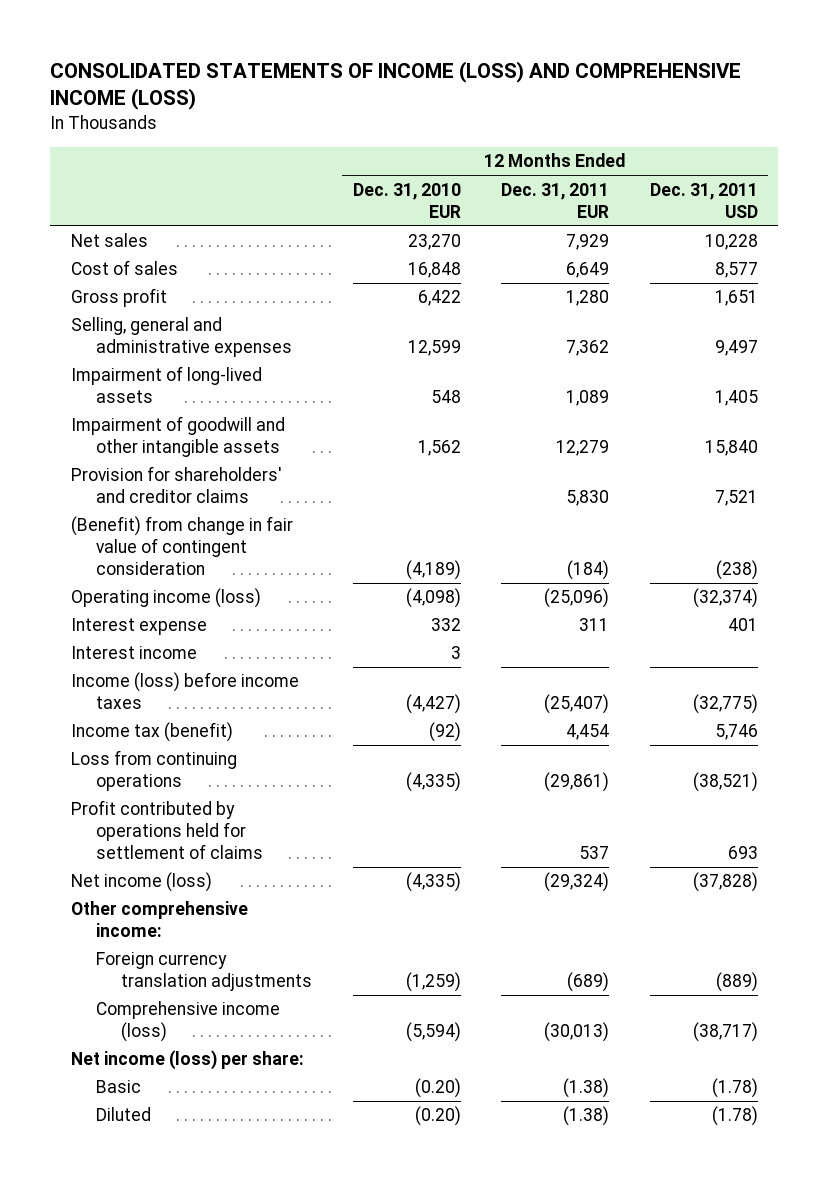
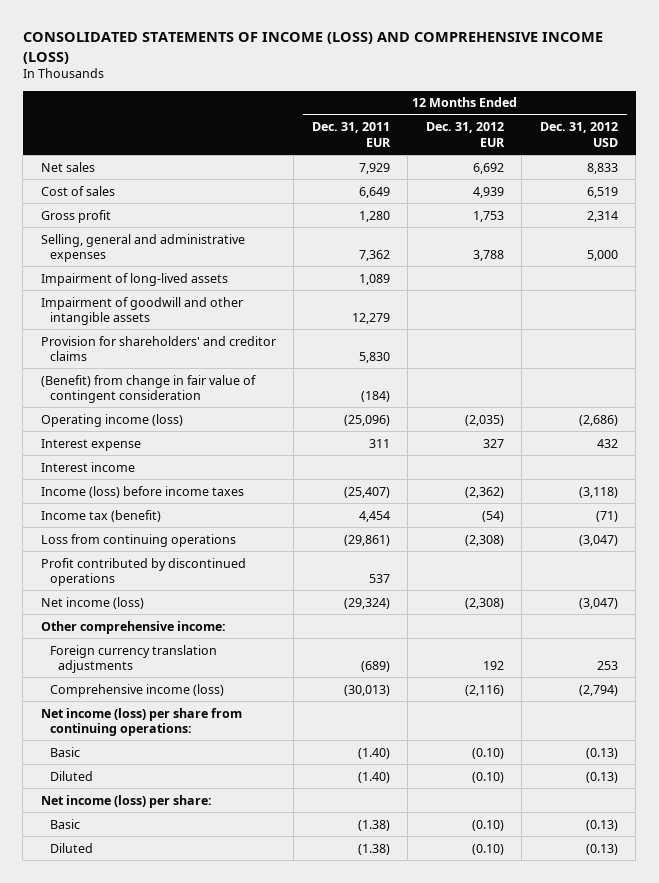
- | 12 Months Ended Dec. 31, 2010 EUR | 12 Months Ended Dec. 31, 2011 EUR | 12 Months Ended Dec. 31, 2011 USD
+ | 12 Months Ended Dec. 31, 2011 EUR | 12 Months Ended Dec. 31, 2012 EUR | 12 Months Ended Dec. 31, 2012 USD
- Profit contributed by operations held for settlement of claims | | 537 | 693
+ Profit contributed by discontinued operations | 537 | |
+ Net income (loss) per share from continuing operations:
+ Basic | (1.40) | (0.10) | (0.13)
+ Diluted | (1.40) | (0.10) | (0.13)

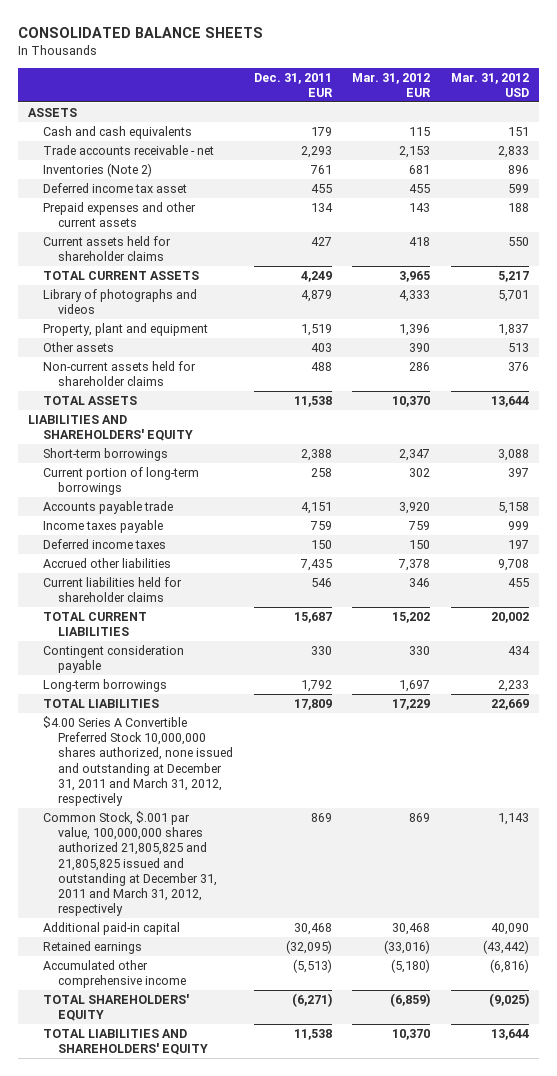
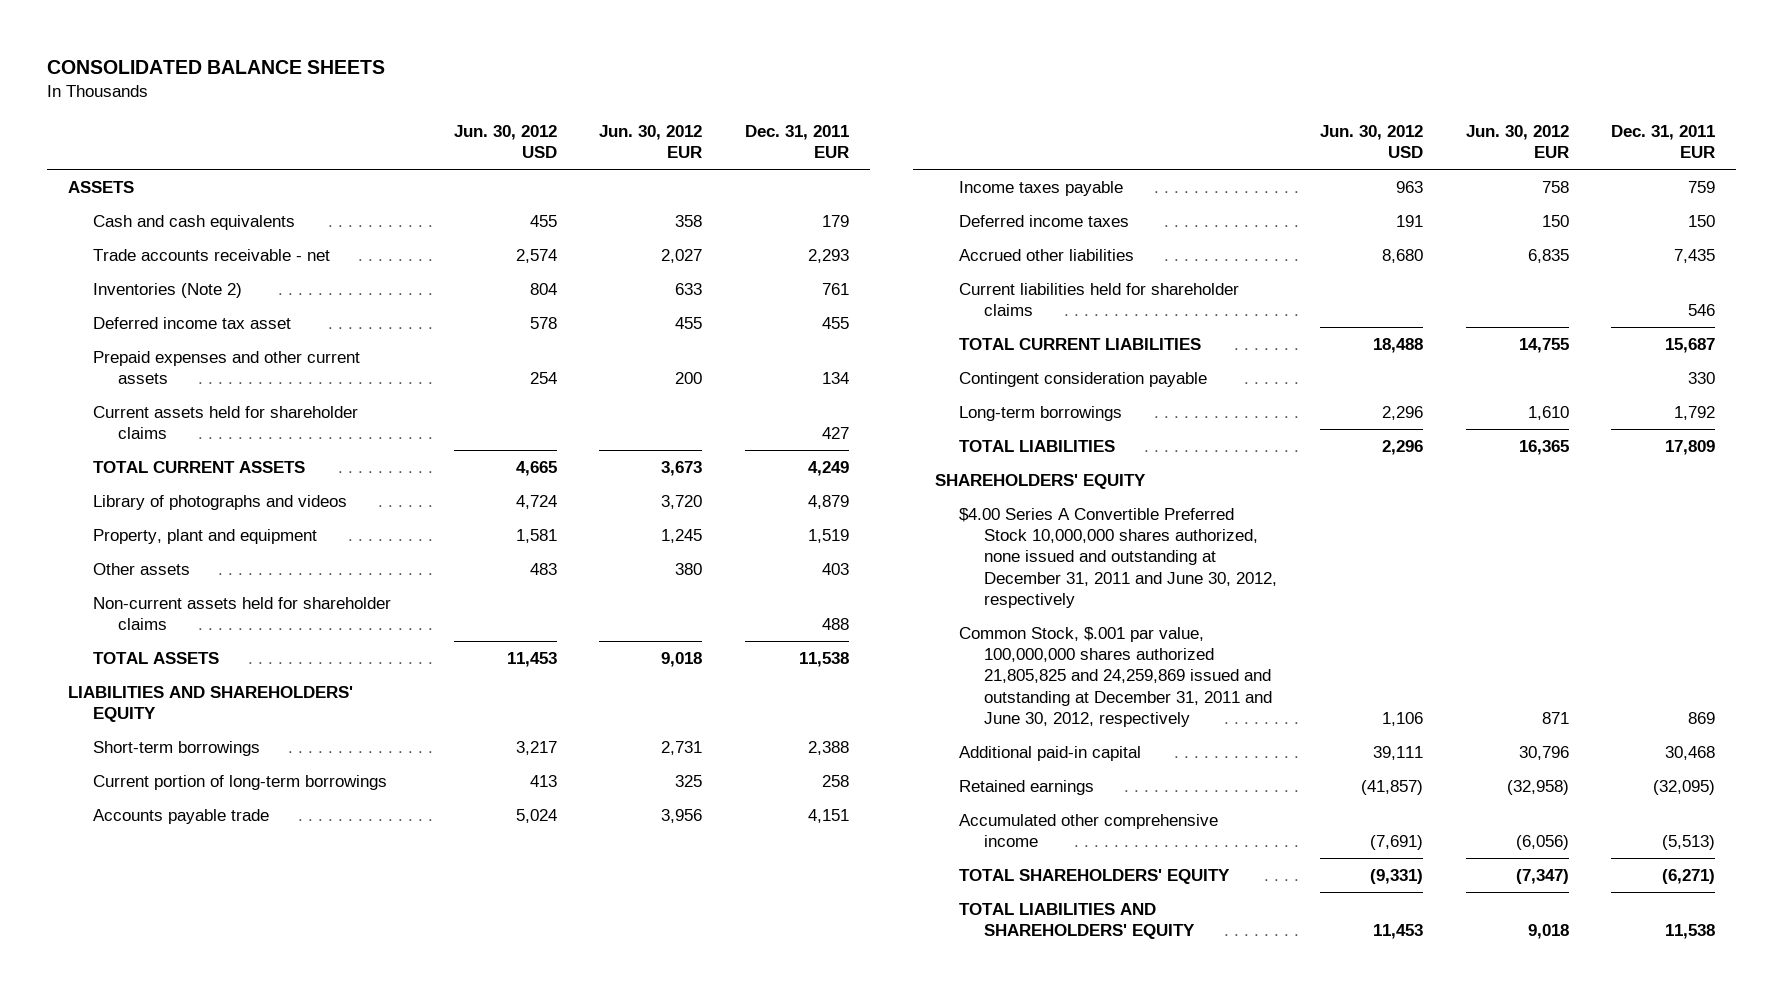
- | Dec. 31, 2011 EUR | Mar. 31, 2012 EUR | Mar. 31, 2012 USD
+ | Jun. 30, 2012 USD | Jun. 30, 2012 EUR | Dec. 31, 2011 EUR
- $4.00 Series A Convertible Preferred Stock 10,000,000 shares authorized, none issued and outstanding at December 31, 2011 and March 31, 2012, respectively
- Common Stock, $.001 par value, 100,000,000 shares authorized 21,805,825 and 21,805,825 issued and outstanding at December 31, 2011 and March 31, 2012, respectively | 869 | 869 | 1,143
+ SHAREHOLDERS' EQUITY
+ $4.00 Series A Convertible Preferred Stock 10,000,000 shares authorized, none issued and outstanding at December 31, 2011 and June 30, 2012, respectively
+ Common Stock, $.001 par value, 100,000,000 shares authorized 21,805,825 and 24,259,869 issued and outstanding at December 31, 2011 and June 30, 2012, respectively | 1,106 | 871 | 869

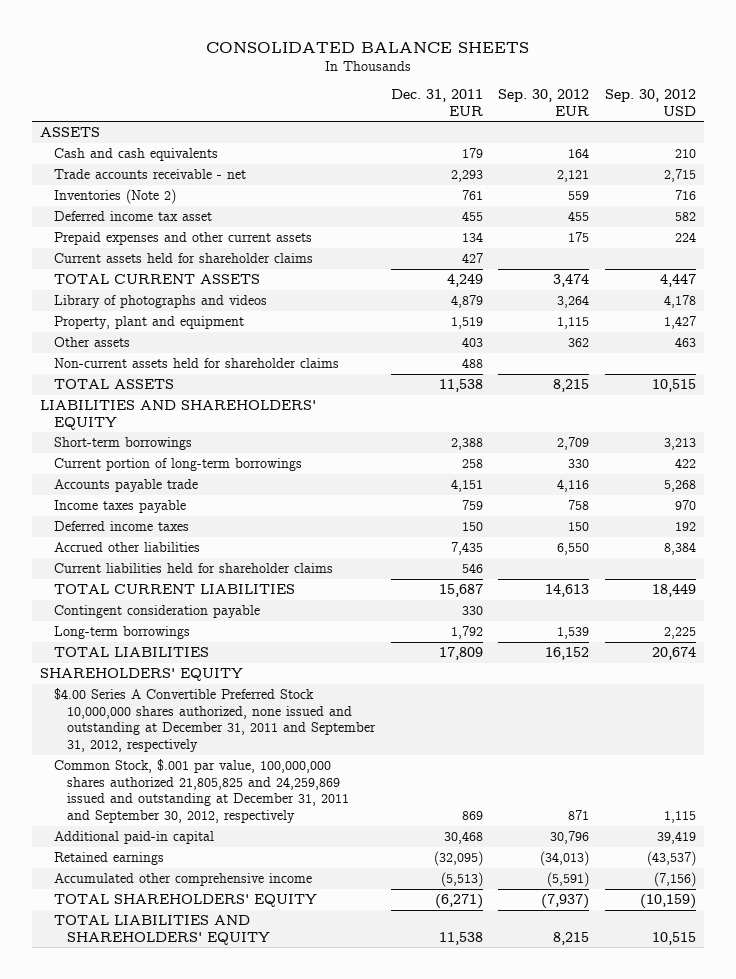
- | Jun. 30, 2012 USD | Jun. 30, 2012 EUR | Dec. 31, 2011 EUR
+ | Dec. 31, 2011 EUR | Sep. 30, 2012 EUR | Sep. 30, 2012 USD
- $4.00 Series A Convertible Preferred Stock 10,000,000 shares authorized, none issued and outstanding at December 31, 2011 and June 30, 2012, respectively
- Common Stock, $.001 par value, 100,000,000 shares authorized 21,805,825 and 24,259,869 issued and outstanding at December 31, 2011 and June 30, 2012, respectively | 1,106 | 871 | 869
+ $4.00 Series A Convertible Preferred Stock 10,000,000 shares authorized, none issued and outstanding at December 31, 2011 and September 31, 2012, respectively
+ Common Stock, $.001 par value, 100,000,000 shares authorized 21,805,825 and 24,259,869 issued and outstanding at December 31, 2011 and September 30, 2012, respectively | 869 | 871 | 1,115

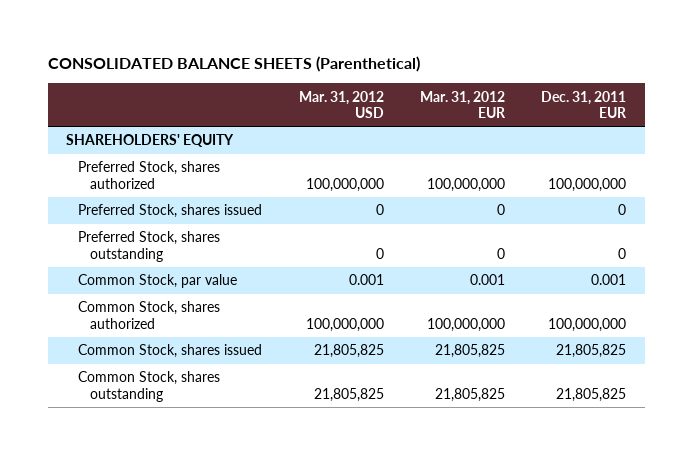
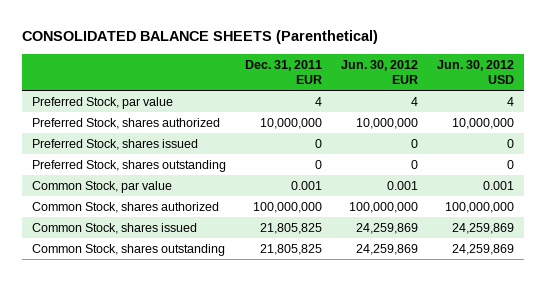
- | Mar. 31, 2012 USD | Mar. 31, 2012 EUR | Dec. 31, 2011 EUR
+ | Dec. 31, 2011 EUR | Jun. 30, 2012 EUR | Jun. 30, 2012 USD
- SHAREHOLDERS' EQUITY
- Preferred Stock, shares authorized | 100,000,000 | 100,000,000 | 100,000,000
+ Preferred Stock, par value | 4 | 4 | 4
+ Preferred Stock, shares authorized | 10,000,000 | 10,000,000 | 10,000,000

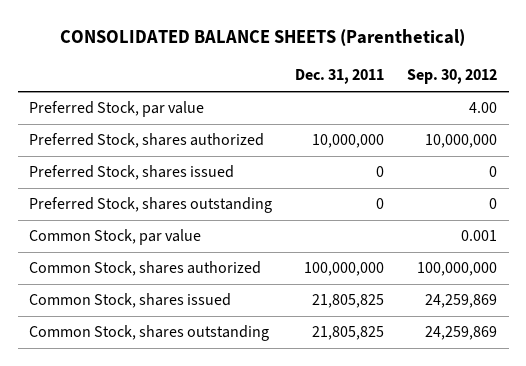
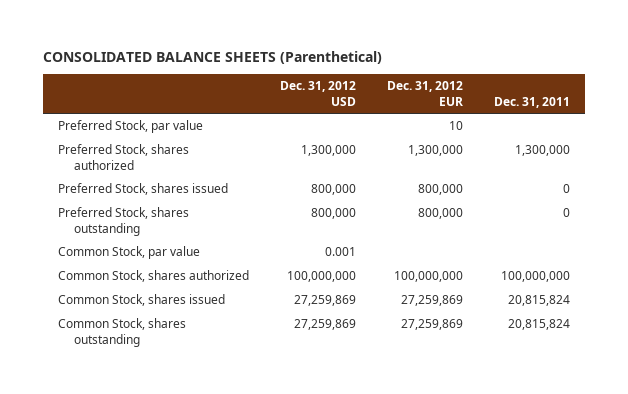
- | Dec. 31, 2011 | Sep. 30, 2012
+ | Dec. 31, 2012 USD | Dec. 31, 2012 EUR | Dec. 31, 2011
- Preferred Stock, shares authorized | 10,000,000 | 10,000,000
+ Preferred Stock, shares authorized | 1,300,000 | 1,300,000 | 1,300,000
- Common Stock, shares issued | 21,805,825 | 24,259,869
- Common Stock, shares outstanding | 21,805,825 | 24,259,869
+ Common Stock, shares issued | 27,259,869 | 27,259,869 | 20,815,824
+ Common Stock, shares outstanding | 27,259,869 | 27,259,869 | 20,815,824

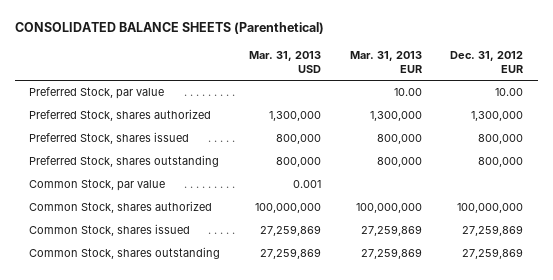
- | Dec. 31, 2012 USD | Dec. 31, 2012 EUR | Dec. 31, 2011
+ | Mar. 31, 2013 USD | Mar. 31, 2013 EUR | Dec. 31, 2012 EUR
- Preferred Stock, par value | | 10 |
+ Preferred Stock, par value | | 10.00 | 10.00

